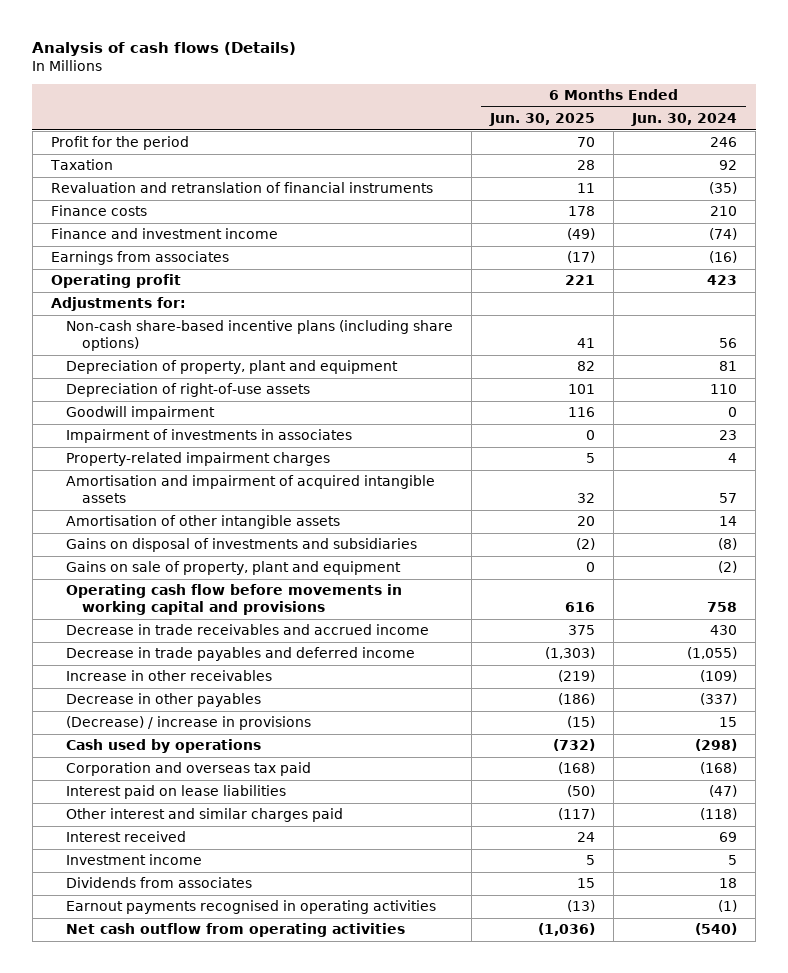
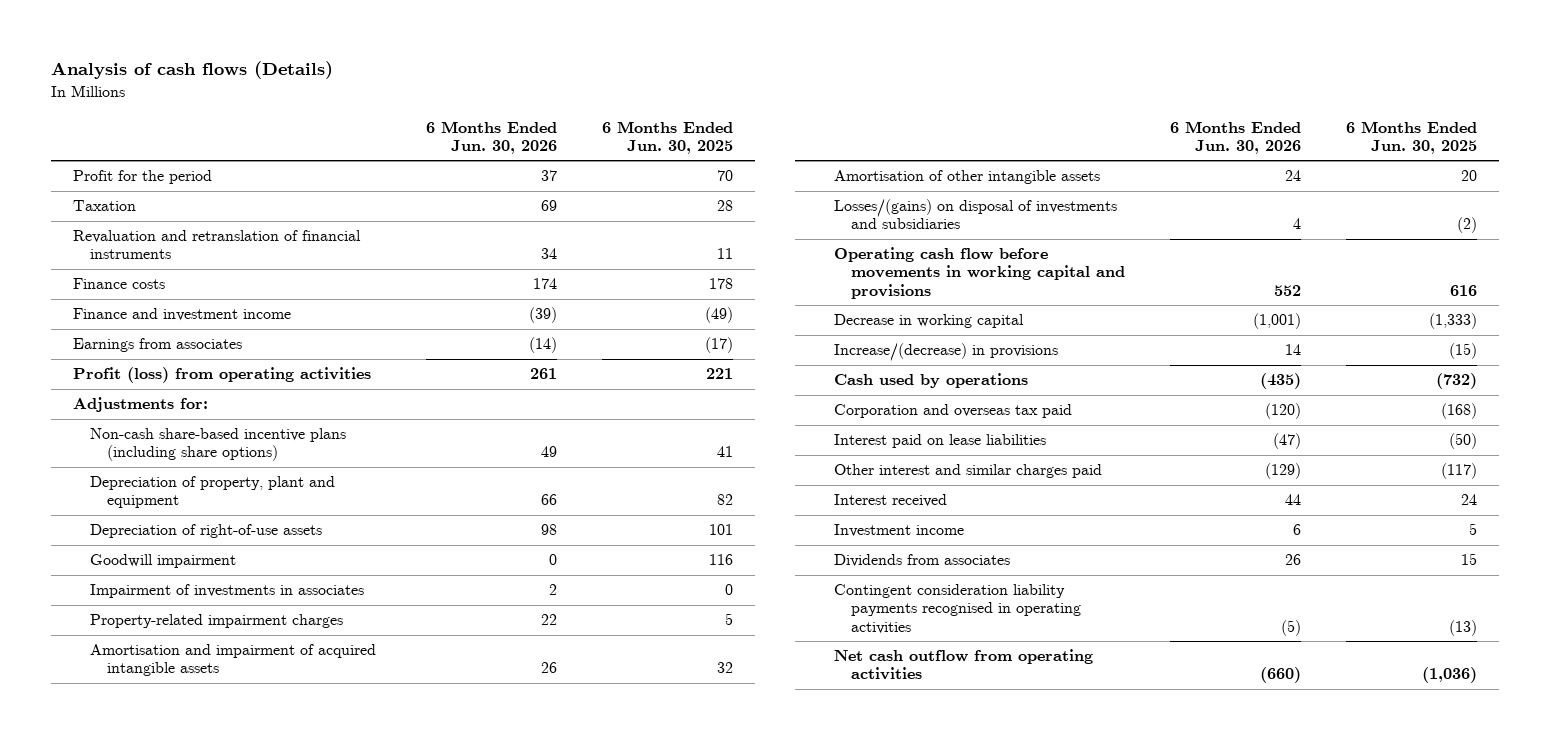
- | 6 Months Ended Jun. 30, 2025 | 6 Months Ended Jun. 30, 2024
+ | 6 Months Ended Jun. 30, 2026 | 6 Months Ended Jun. 30, 2025
- Operating profit | 221 | 423
+ Profit (loss) from operating activities | 261 | 221
- Gains on disposal of investments and subsidiaries | (2) | (8)
- Gains on sale of property, plant and equipment | 0 | (2)
+ Losses/(gains) on disposal of investments and subsidiaries | 4 | (2)
- Decrease in trade receivables and accrued income | 375 | 430
- Decrease in trade payables and deferred income | (1,303) | (1,055)
- Increase in other receivables | (219) | (109)
- Decrease in other payables | (186) | (337)
- (Decrease) / increase in provisions | (15) | 15
+ Decrease in working capital | (1,001) | (1,333)
+ Increase/(decrease) in provisions | 14 | (15)
- Earnout payments recognised in operating activities | (13) | (1)
+ Contingent consideration liability payments recognised in operating activities | (5) | (13)

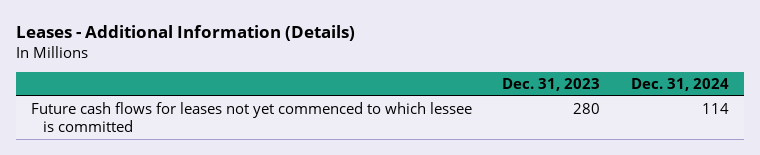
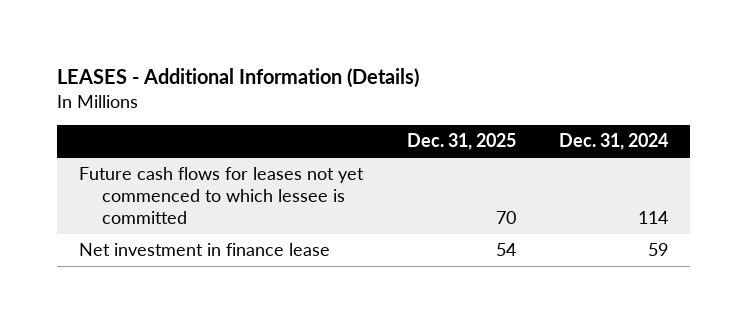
- Leases - Additional Information (Details)
+ LEASES - Additional Information (Details)
- | Dec. 31, 2023 | Dec. 31, 2024
+ | Dec. 31, 2025 | Dec. 31, 2024
+ Net investment in finance lease | 54 | 59

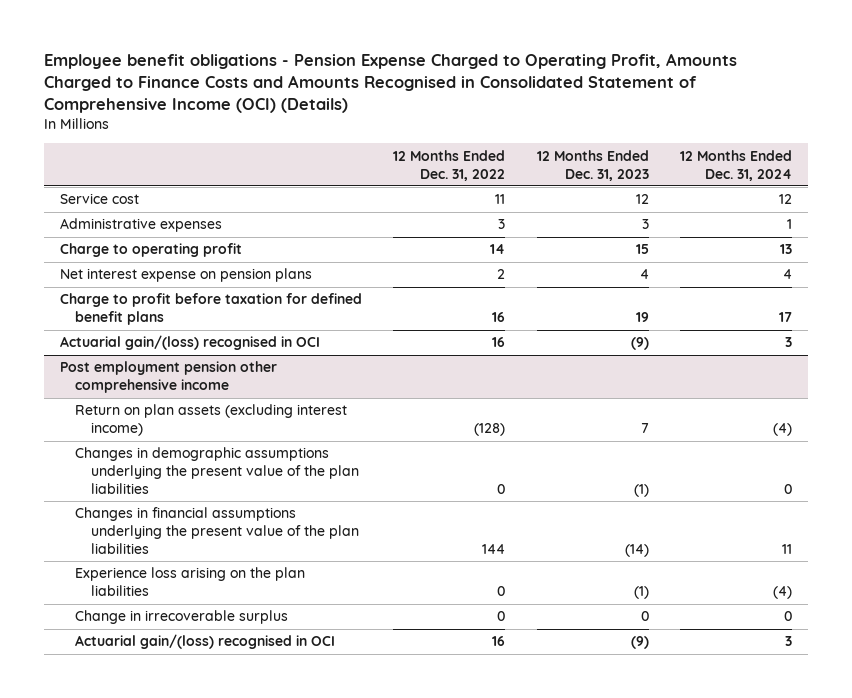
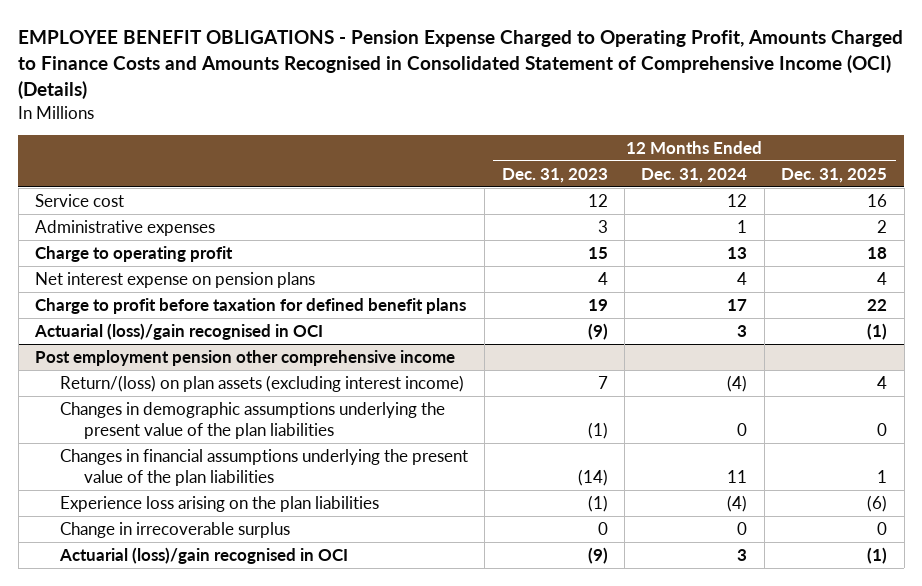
- Employee benefit obligations - Pension Expense Charged to Operating Profit, Amounts Charged to Finance Costs and Amounts Recognised in Consolidated Statement of Comprehensive Income (OCI) (Details)
+ EMPLOYEE BENEFIT OBLIGATIONS - Pension Expense Charged to Operating Profit, Amounts Charged to Finance Costs and Amounts Recognised in Consolidated Statement of Comprehensive Income (OCI) (Details)
- | 12 Months Ended Dec. 31, 2022 | 12 Months Ended Dec. 31, 2023 | 12 Months Ended Dec. 31, 2024
+ | 12 Months Ended Dec. 31, 2023 | 12 Months Ended Dec. 31, 2024 | 12 Months Ended Dec. 31, 2025
- Actuarial gain/(loss) recognised in OCI | 16 | (9) | 3
+ Actuarial (loss)/gain recognised in OCI | (9) | 3 | (1)
@ Post employment pension other comprehensive income
- Return on plan assets (excluding interest income) | (128) | 7 | (4)
+ Return/(loss) on plan assets (excluding interest income) | 7 | (4) | 4
- Actuarial gain/(loss) recognised in OCI | 16 | (9) | 3
+ Actuarial (loss)/gain recognised in OCI | (9) | 3 | (1)

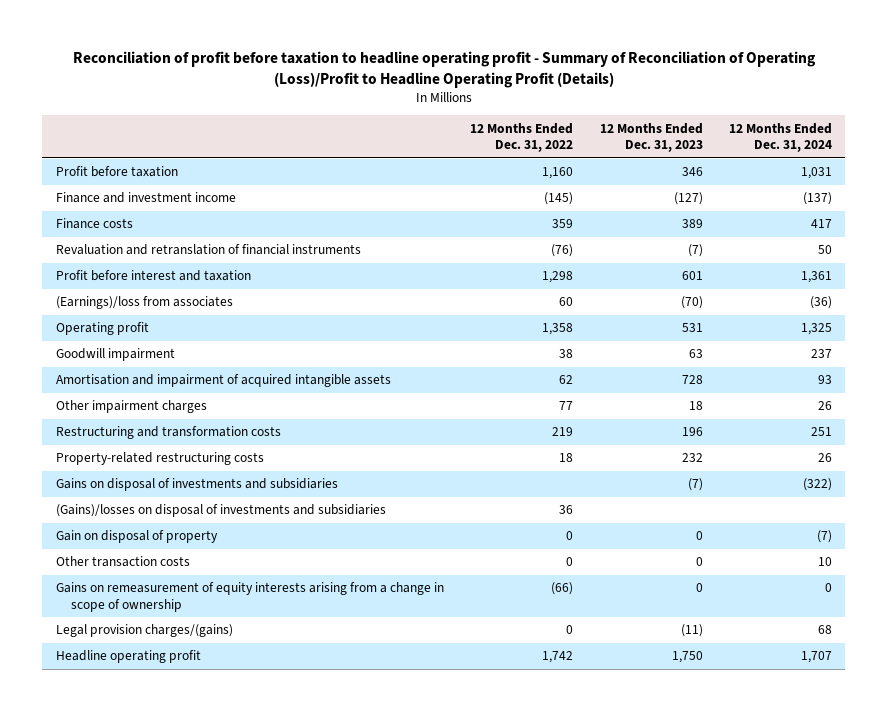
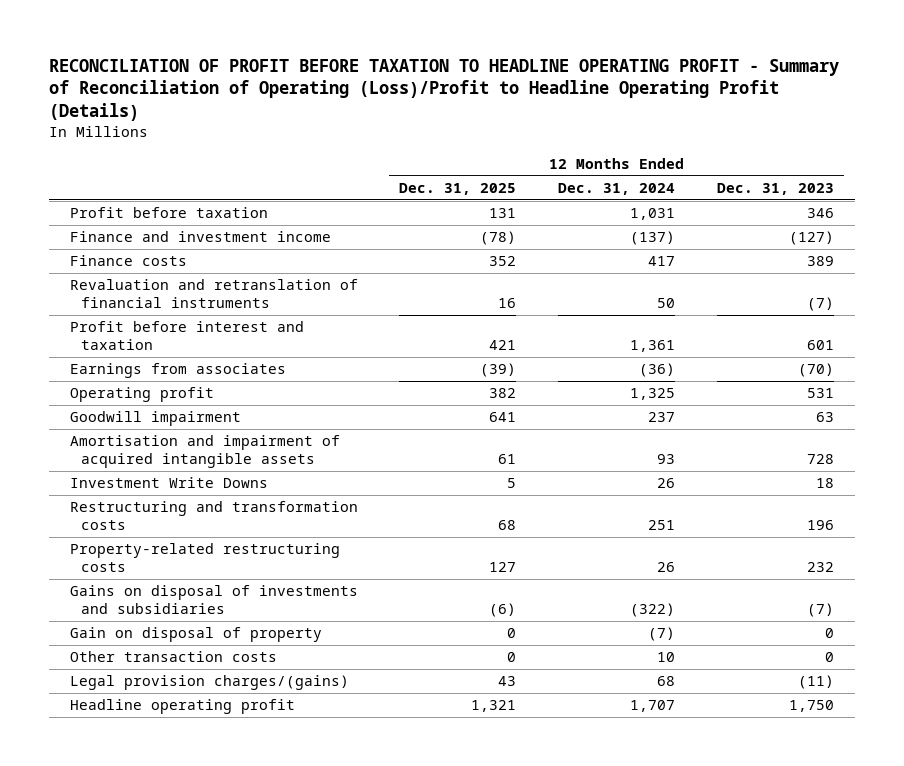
- Reconciliation of profit before taxation to headline operating profit - Summary of Reconciliation of Operating (Loss)/Profit to Headline Operating Profit (Details)
+ RECONCILIATION OF PROFIT BEFORE TAXATION TO HEADLINE OPERATING PROFIT - Summary of Reconciliation of Operating (Loss)/Profit to Headline Operating Profit (Details)
- | 12 Months Ended Dec. 31, 2022 | 12 Months Ended Dec. 31, 2023 | 12 Months Ended Dec. 31, 2024
+ | 12 Months Ended Dec. 31, 2025 | 12 Months Ended Dec. 31, 2024 | 12 Months Ended Dec. 31, 2023
- (Earnings)/loss from associates | 60 | (70) | (36)
+ Earnings from associates | (39) | (36) | (70)
- Other impairment charges | 77 | 18 | 26
+ Investment Write Downs | 5 | 26 | 18
- (Gains)/losses on disposal of investments and subsidiaries | 36 | |
- Gains on remeasurement of equity interests arising from a change in scope of ownership | (66) | 0 | 0

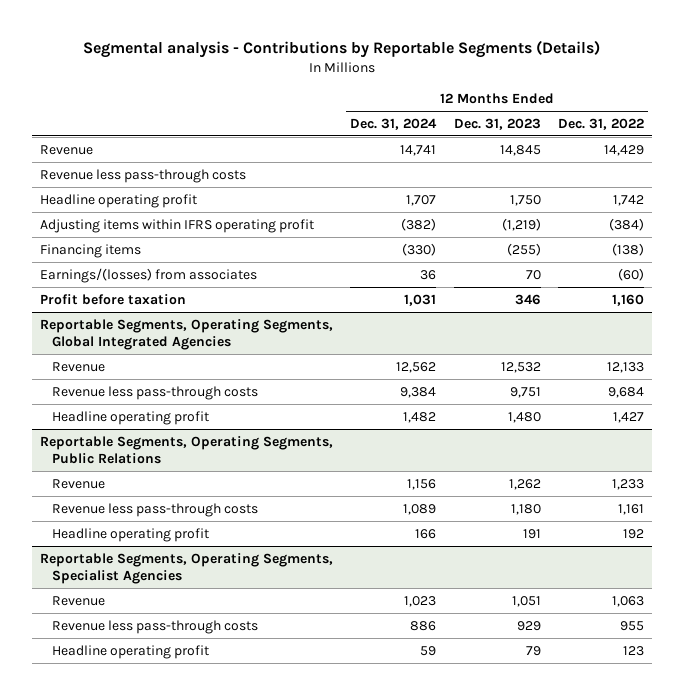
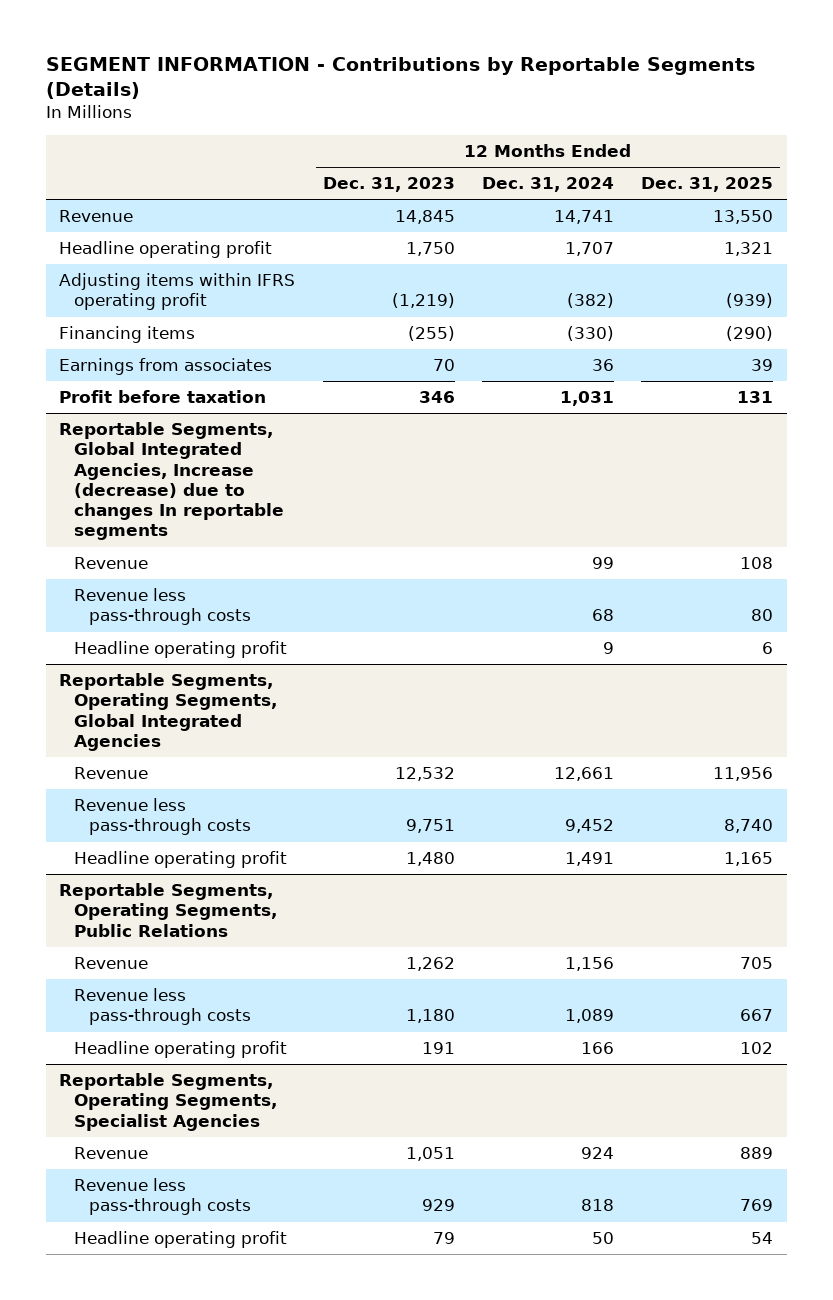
- Segmental analysis - Contributions by Reportable Segments (Details)
+ SEGMENT INFORMATION - Contributions by Reportable Segments (Details)
- | 12 Months Ended Dec. 31, 2024 | 12 Months Ended Dec. 31, 2023 | 12 Months Ended Dec. 31, 2022
+ | 12 Months Ended Dec. 31, 2023 | 12 Months Ended Dec. 31, 2024 | 12 Months Ended Dec. 31, 2025
- Revenue less pass-through costs
- Earnings/(losses) from associates | 36 | 70 | (60)
+ Earnings from associates | 70 | 36 | 39
+ Reportable Segments, Global Integrated Agencies, Increase (decrease) due to changes In reportable segments
+ Revenue | | 99 | 108
+ Revenue less pass-through costs | | 68 | 80
+ Headline operating profit | | 9 | 6
@ Reportable Segments, Operating Segments, Global Integrated Agencies
- Revenue | 12,562 | 12,532 | 12,133
- Revenue less pass-through costs | 9,384 | 9,751 | 9,684
- Headline operating profit | 1,482 | 1,480 | 1,427
+ Revenue | 12,532 | 12,661 | 11,956
+ Revenue less pass-through costs | 9,751 | 9,452 | 8,740
+ Headline operating profit | 1,480 | 1,491 | 1,165
@ Reportable Segments, Operating Segments, Specialist Agencies
- Revenue | 1,023 | 1,051 | 1,063
- Revenue less pass-through costs | 886 | 929 | 955
- Headline operating profit | 59 | 79 | 123
+ Revenue | 1,051 | 924 | 889
+ Revenue less pass-through costs | 929 | 818 | 769
+ Headline operating profit | 79 | 50 | 54

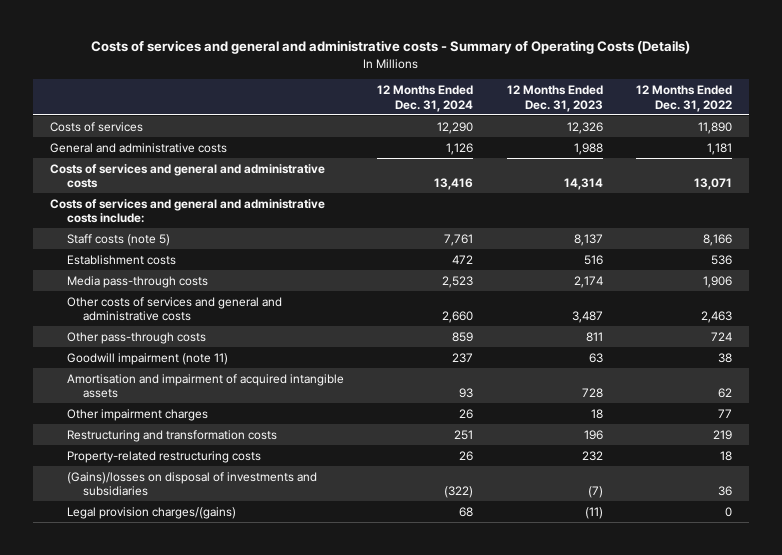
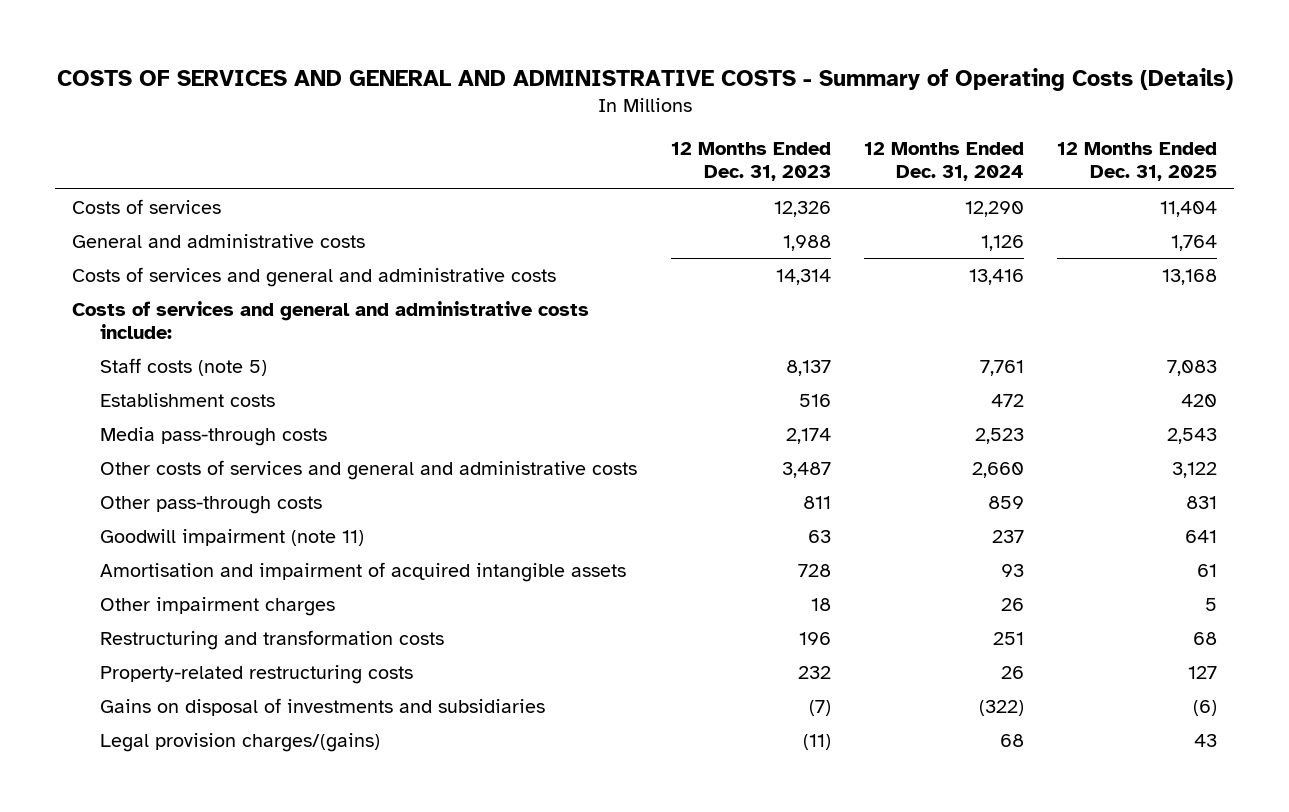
- Costs of services and general and administrative costs - Summary of Operating Costs (Details)
+ COSTS OF SERVICES AND GENERAL AND ADMINISTRATIVE COSTS - Summary of Operating Costs (Details)
- | 12 Months Ended Dec. 31, 2024 | 12 Months Ended Dec. 31, 2023 | 12 Months Ended Dec. 31, 2022
+ | 12 Months Ended Dec. 31, 2023 | 12 Months Ended Dec. 31, 2024 | 12 Months Ended Dec. 31, 2025
- (Gains)/losses on disposal of investments and subsidiaries | (322) | (7) | 36
+ Gains on disposal of investments and subsidiaries | (7) | (322) | (6)

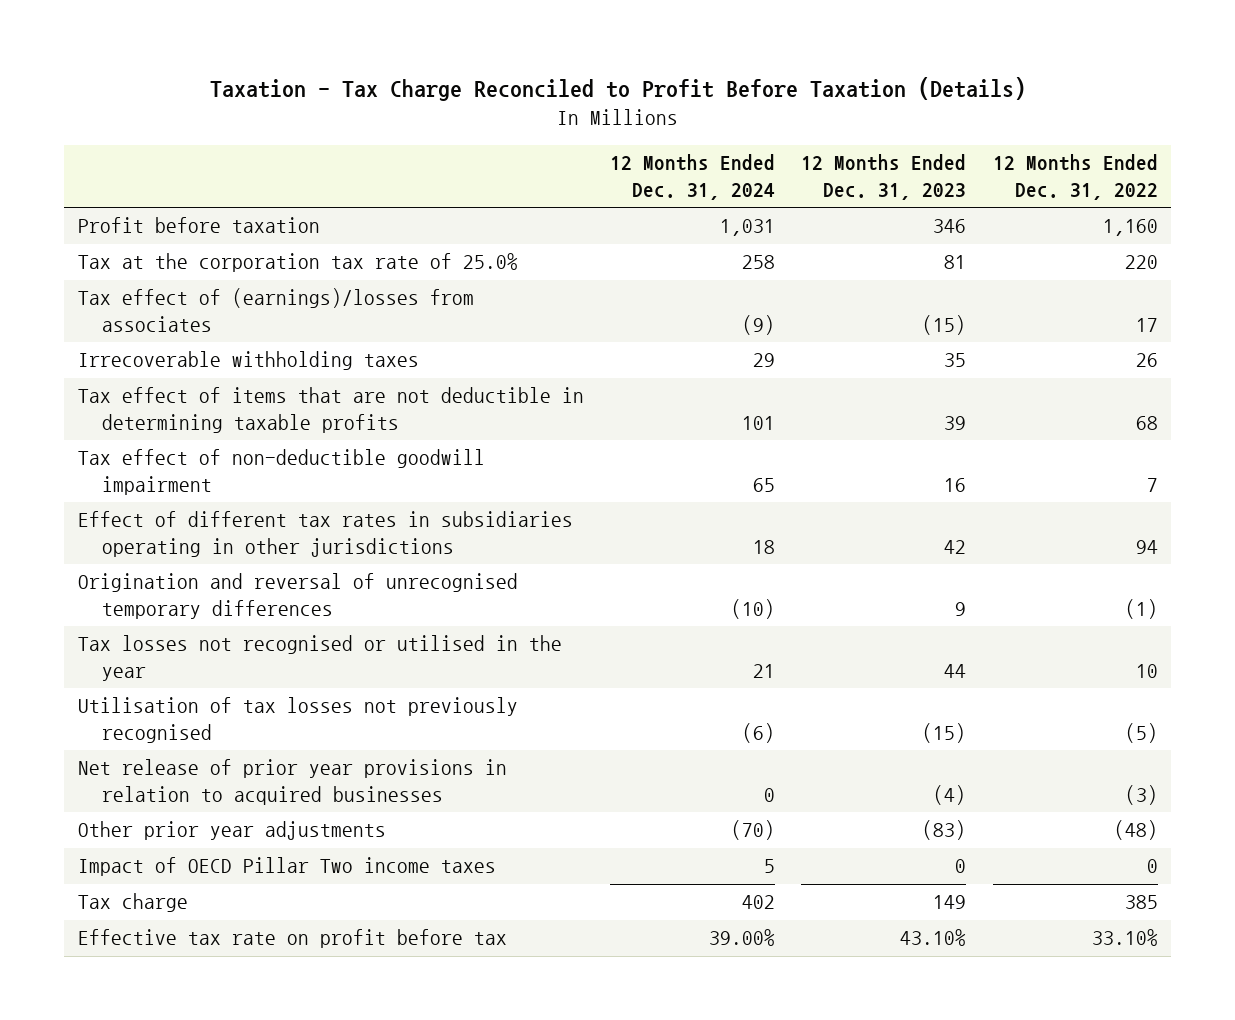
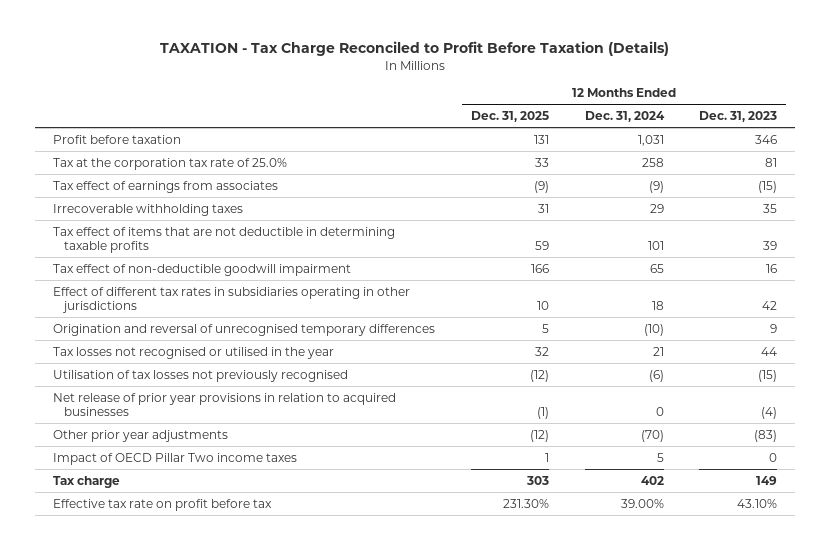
- Taxation - Tax Charge Reconciled to Profit Before Taxation (Details)
+ TAXATION - Tax Charge Reconciled to Profit Before Taxation (Details)
- | 12 Months Ended Dec. 31, 2024 | 12 Months Ended Dec. 31, 2023 | 12 Months Ended Dec. 31, 2022
+ | 12 Months Ended Dec. 31, 2025 | 12 Months Ended Dec. 31, 2024 | 12 Months Ended Dec. 31, 2023
- Tax effect of (earnings)/losses from associates | (9) | (15) | 17
+ Tax effect of earnings from associates | (9) | (9) | (15)

